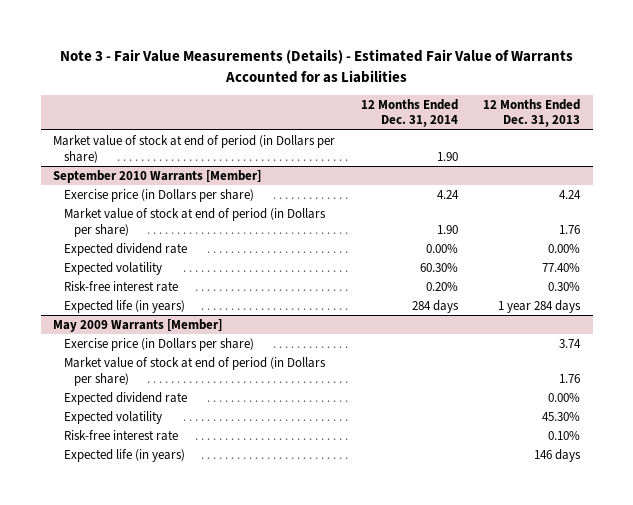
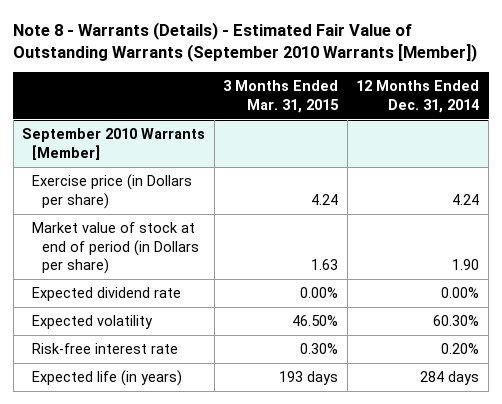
- Note 3 - Fair Value Measurements (Details) - Estimated Fair Value of Warrants Accounted for as Liabilities
+ Note 8 - Warrants (Details) - Estimated Fair Value of Outstanding Warrants (September 2010 Warrants [Member])
- | 12 Months Ended Dec. 31, 2014 | 12 Months Ended Dec. 31, 2013
+ | 3 Months Ended Mar. 31, 2015 | 12 Months Ended Dec. 31, 2014
- Market value of stock at end of period (in Dollars per share) | 1.90 |
- May 2009 Warrants [Member]
- Exercise price (in Dollars per share) | | 3.74
- Market value of stock at end of period (in Dollars per share) | | 1.76
- Expected dividend rate | | 0.00%
- Expected volatility | | 45.30%
- Risk-free interest rate | | 0.10%
- Expected life (in years) | | 146 days

